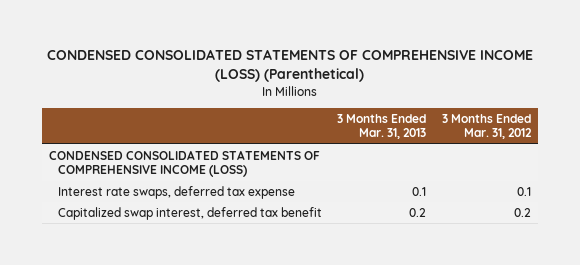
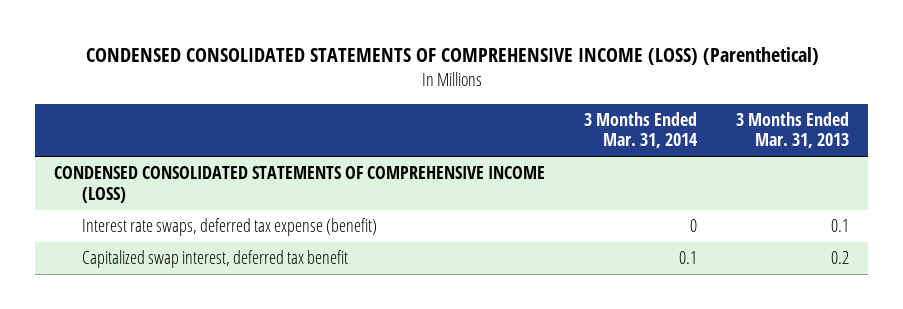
- | 3 Months Ended Mar. 31, 2013 | 3 Months Ended Mar. 31, 2012
+ | 3 Months Ended Mar. 31, 2014 | 3 Months Ended Mar. 31, 2013
- Interest rate swaps, deferred tax expense | 0.1 | 0.1
+ Interest rate swaps, deferred tax expense (benefit) | 0 | 0.1

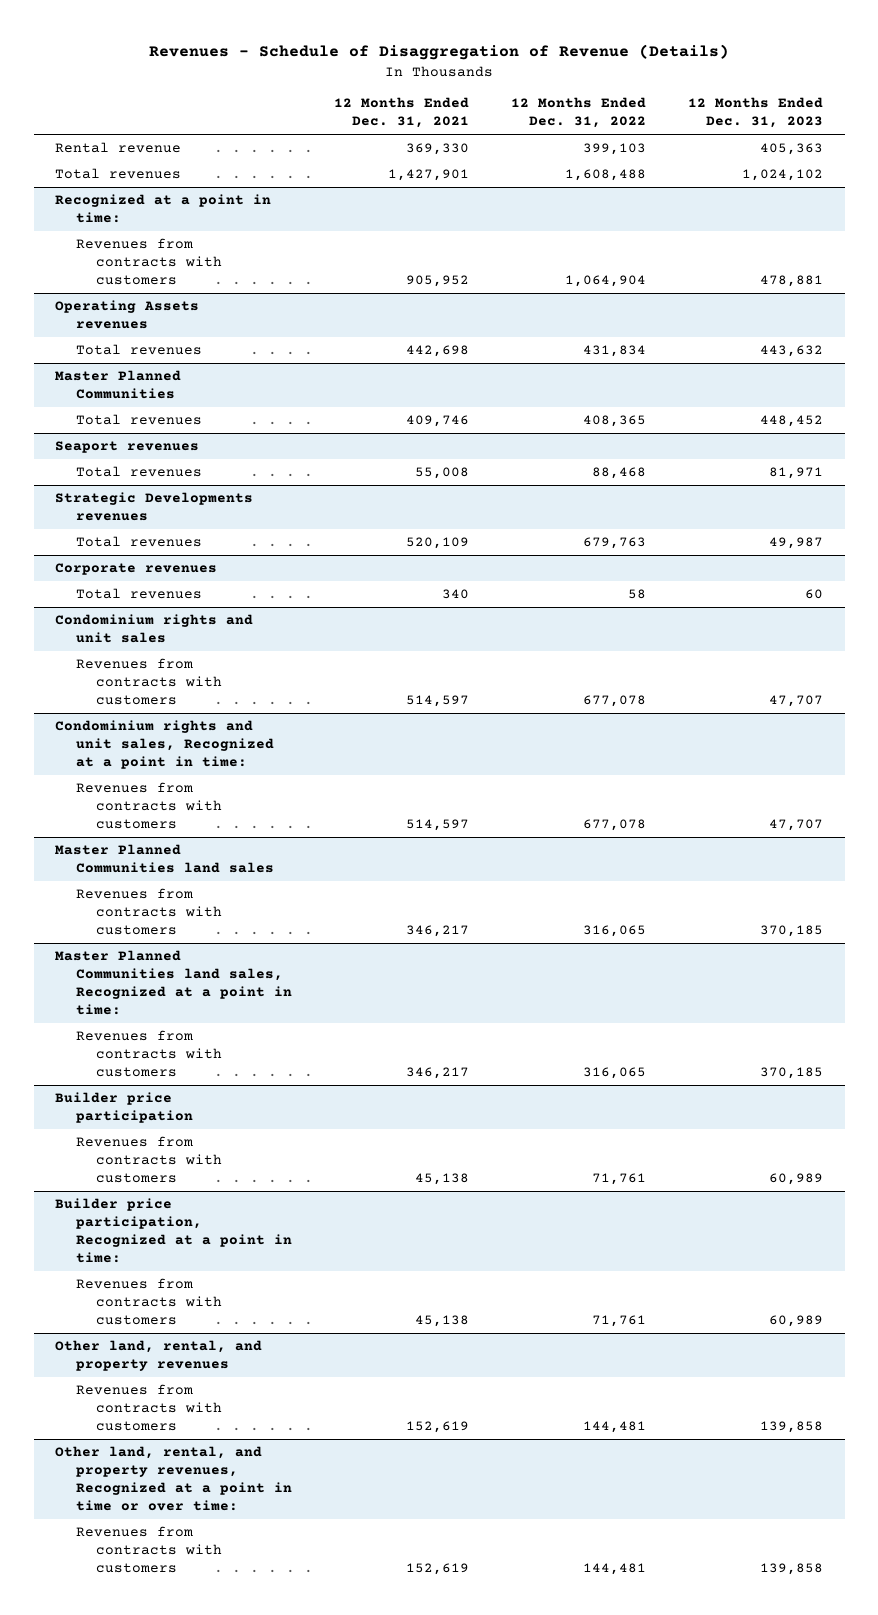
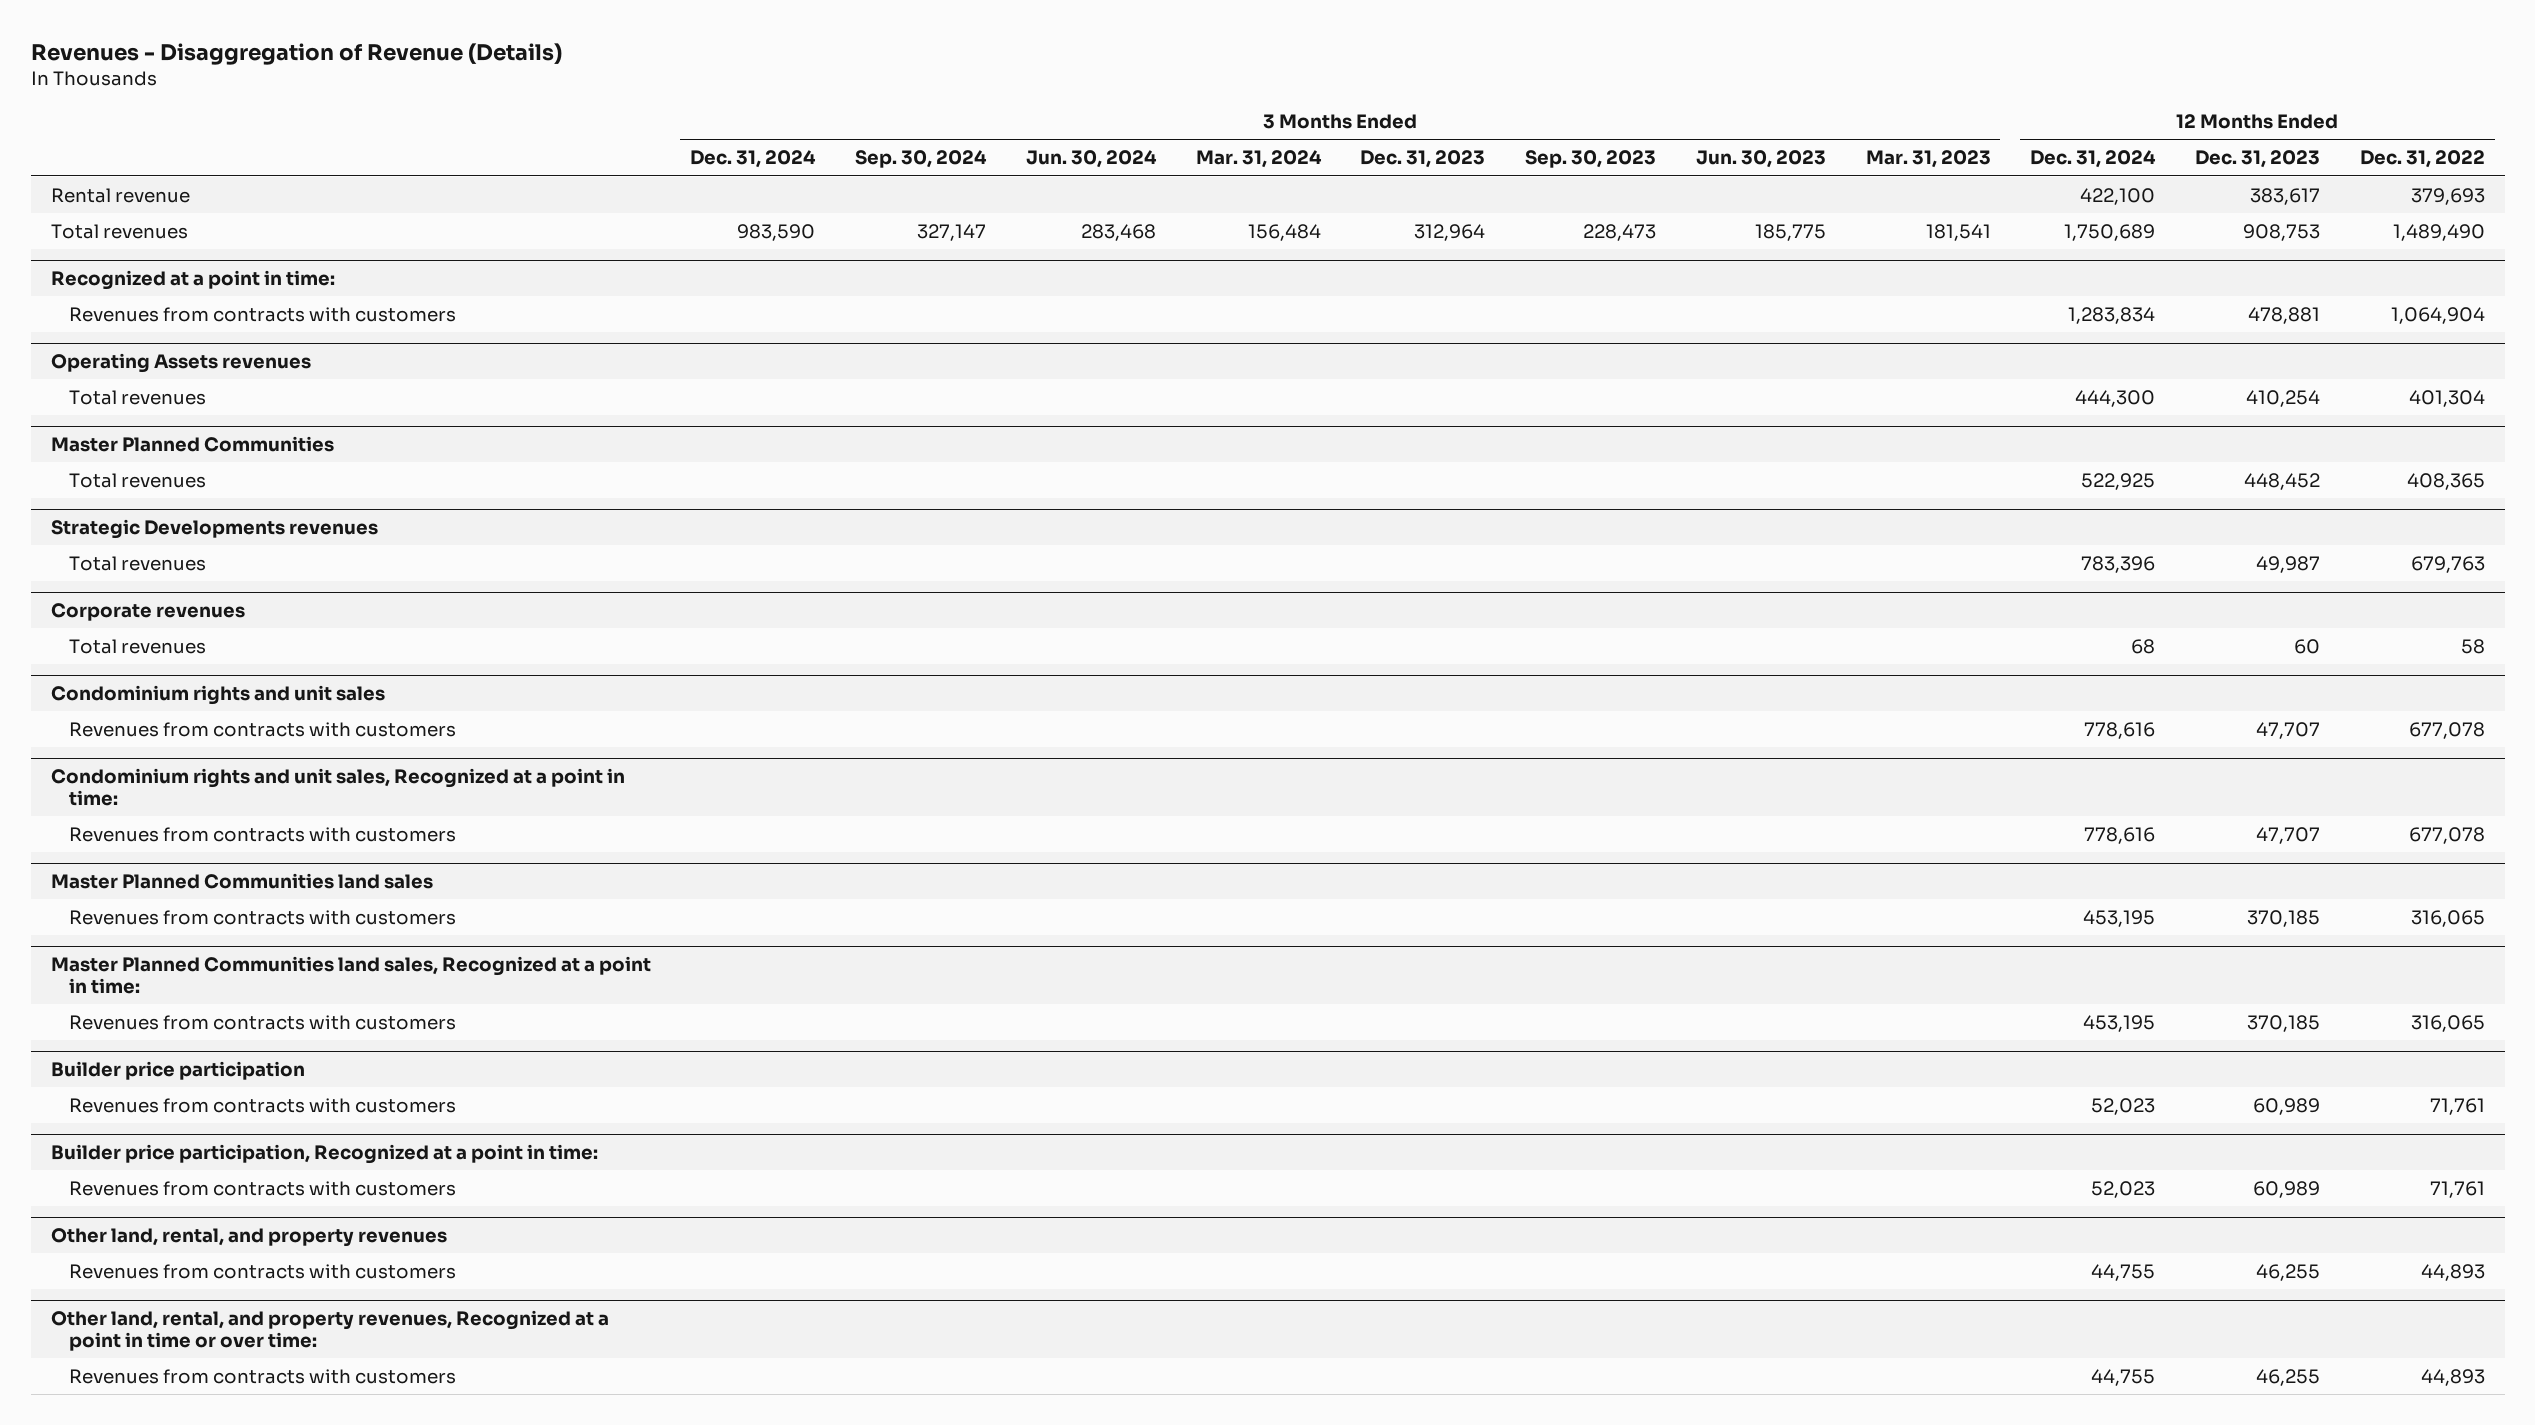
- Revenues - Schedule of Disaggregation of Revenue (Details)
+ Revenues - Disaggregation of Revenue (Details)
- | 12 Months Ended Dec. 31, 2021 | 12 Months Ended Dec. 31, 2022 | 12 Months Ended Dec. 31, 2023
+ | 3 Months Ended Dec. 31, 2024 | 3 Months Ended Sep. 30, 2024 | 3 Months Ended Jun. 30, 2024 | 3 Months Ended Mar. 31, 2024 | 3 Months Ended Dec. 31, 2023 | 3 Months Ended Sep. 30, 2023 | 3 Months Ended Jun. 30, 2023 | 3 Months Ended Mar. 31, 2023 | 12 Months Ended Dec. 31, 2024 | 12 Months Ended Dec. 31, 2023 | 12 Months Ended Dec. 31, 2022
- Rental revenue | 369,330 | 399,103 | 405,363
- Total revenues | 1,427,901 | 1,608,488 | 1,024,102
+ Rental revenue | | | | | | | | | 422,100 | 383,617 | 379,693
+ Total revenues | 983,590 | 327,147 | 283,468 | 156,484 | 312,964 | 228,473 | 185,775 | 181,541 | 1,750,689 | 908,753 | 1,489,490
@ Operating Assets revenues
- Total revenues | 442,698 | 431,834 | 443,632
+ Total revenues | | | | | | | | | 444,300 | 410,254 | 401,304
- Seaport revenues
- Total revenues | 55,008 | 88,468 | 81,971
@ Other land, rental, and property revenues
- Revenues from contracts with customers | 152,619 | 144,481 | 139,858
+ Revenues from contracts with customers | | | | | | | | | 44,755 | 46,255 | 44,893
@ Other land, rental, and property revenues, Recognized at a point in time or over time:
- Revenues from contracts with customers | 152,619 | 144,481 | 139,858
+ Revenues from contracts with customers | | | | | | | | | 44,755 | 46,255 | 44,893

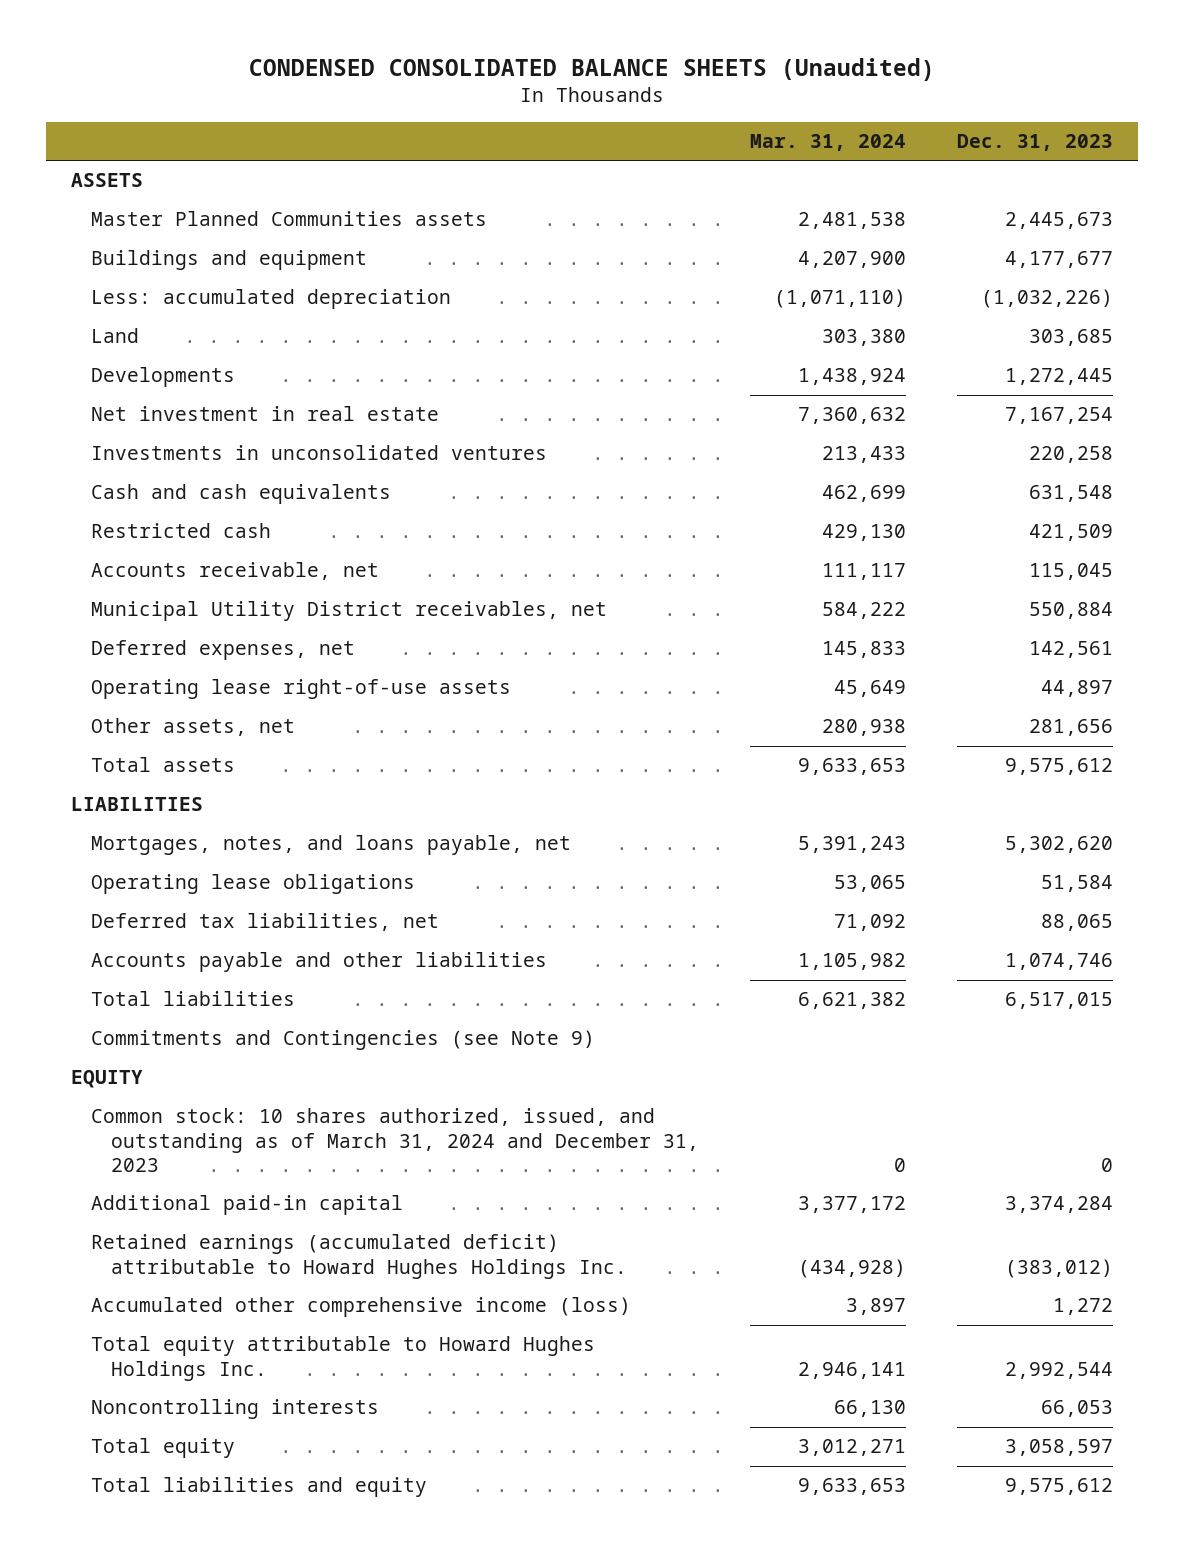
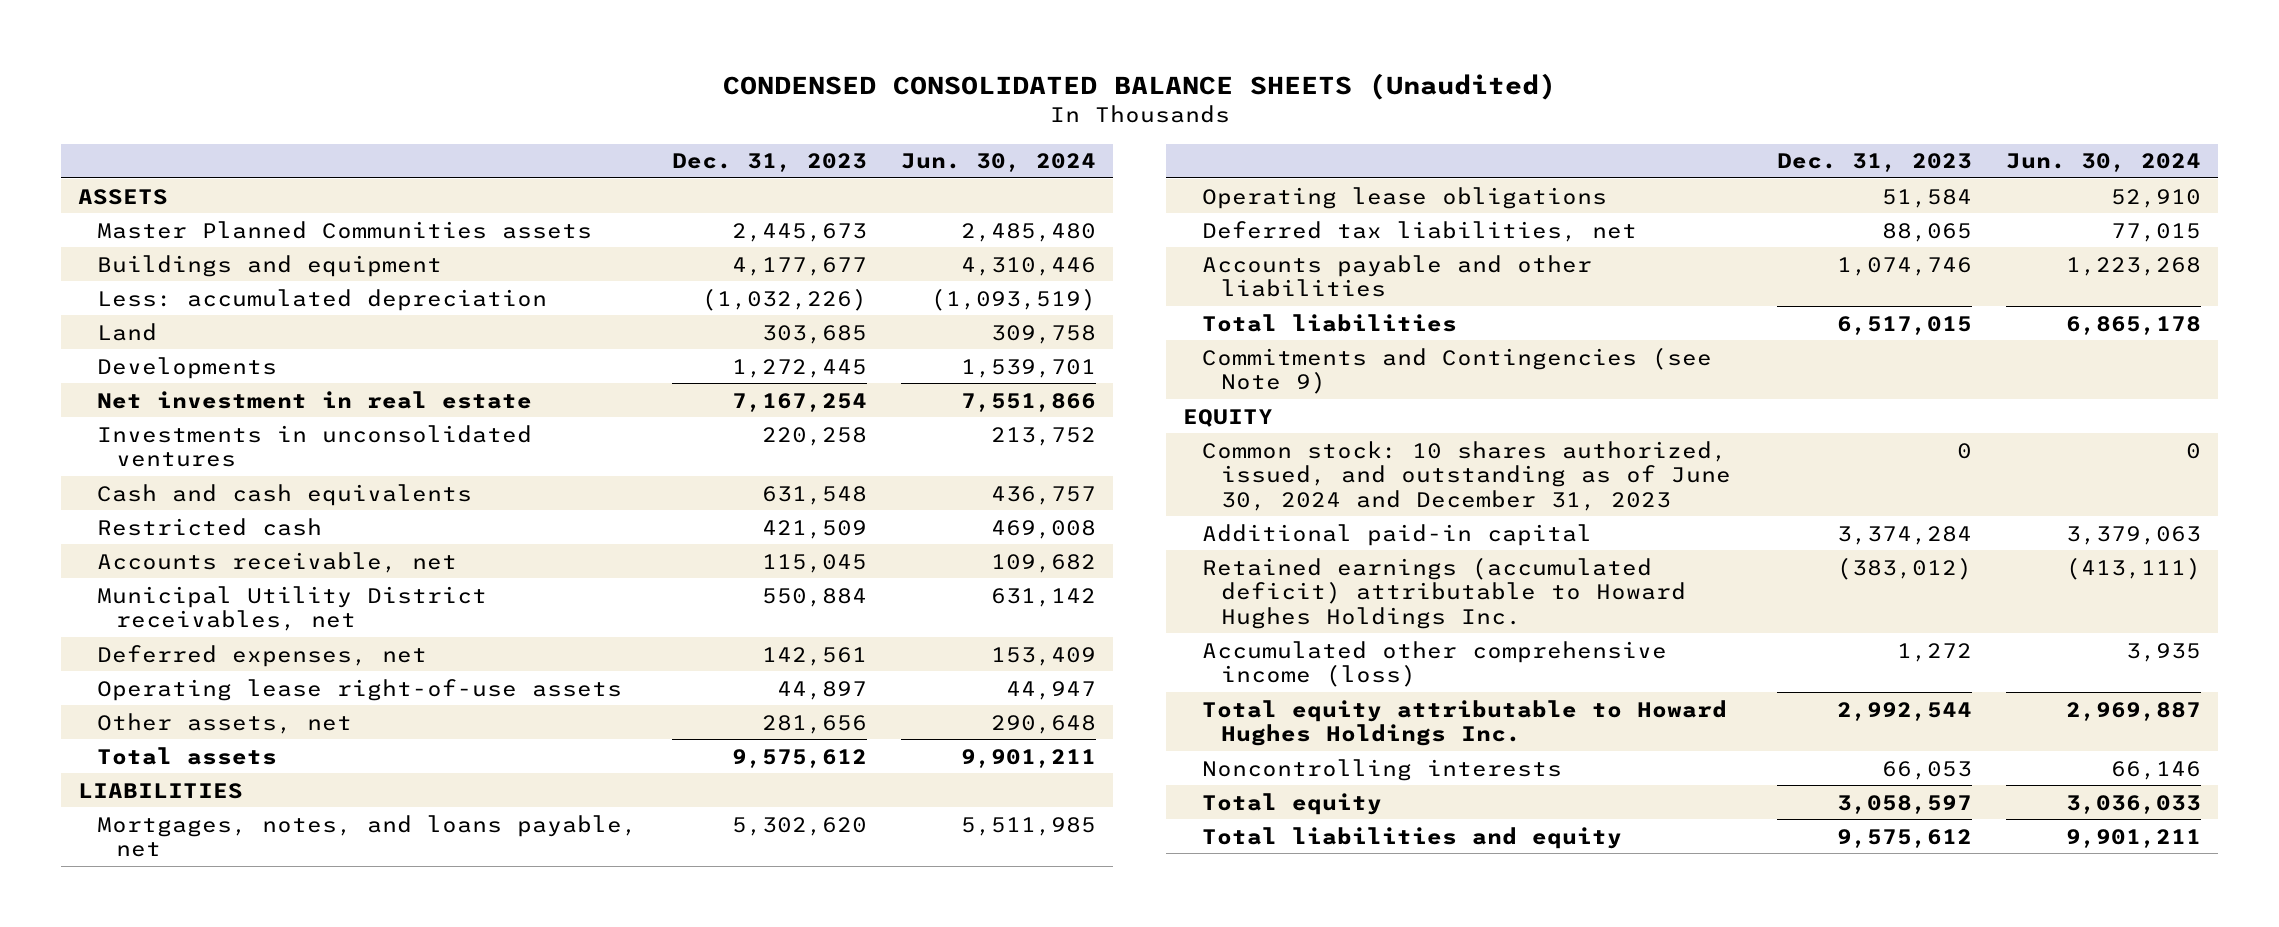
- | Mar. 31, 2024 | Dec. 31, 2023
+ | Dec. 31, 2023 | Jun. 30, 2024
- Common stock: 10 shares authorized, issued, and outstanding as of March 31, 2024 and December 31, 2023 | 0 | 0
+ Common stock: 10 shares authorized, issued, and outstanding as of June 30, 2024 and December 31, 2023 | 0 | 0

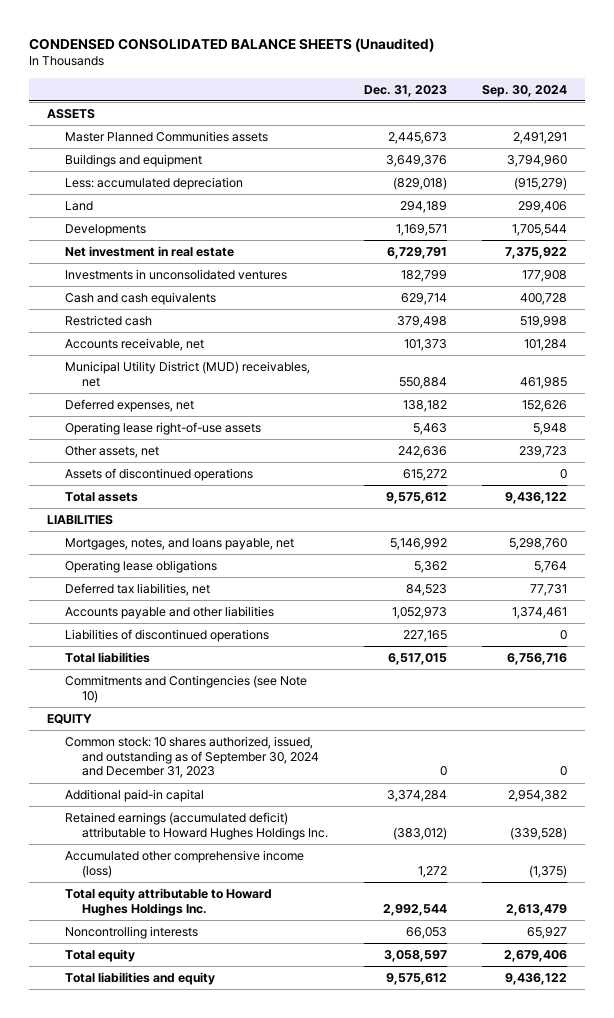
- | Dec. 31, 2023 | Jun. 30, 2024
+ | Dec. 31, 2023 | Sep. 30, 2024
- Buildings and equipment | 4,177,677 | 4,310,446
- Less: accumulated depreciation | (1,032,226) | (1,093,519)
- Land | 303,685 | 309,758
- Developments | 1,272,445 | 1,539,701
- Net investment in real estate | 7,167,254 | 7,551,866
- Investments in unconsolidated ventures | 220,258 | 213,752
- Cash and cash equivalents | 631,548 | 436,757
- Restricted cash | 421,509 | 469,008
- Accounts receivable, net | 115,045 | 109,682
- Municipal Utility District receivables, net | 550,884 | 631,142
- Deferred expenses, net | 142,561 | 153,409
- Operating lease right-of-use assets | 44,897 | 44,947
- Other assets, net | 281,656 | 290,648
+ Buildings and equipment | 3,649,376 | 3,794,960
+ Less: accumulated depreciation | (829,018) | (915,279)
+ Land | 294,189 | 299,406
+ Developments | 1,169,571 | 1,705,544
+ Net investment in real estate | 6,729,791 | 7,375,922
+ Investments in unconsolidated ventures | 182,799 | 177,908
+ Cash and cash equivalents | 629,714 | 400,728
+ Restricted cash | 379,498 | 519,998
+ Accounts receivable, net | 101,373 | 101,284
+ Municipal Utility District (MUD) receivables, net | 550,884 | 461,985
+ Deferred expenses, net | 138,182 | 152,626
+ Operating lease right-of-use assets | 5,463 | 5,948
+ Other assets, net | 242,636 | 239,723
+ Assets of discontinued operations | 615,272 | 0
- Mortgages, notes, and loans payable, net | 5,302,620 | 5,511,985
- Operating lease obligations | 51,584 | 52,910
- Deferred tax liabilities, net | 88,065 | 77,015
- Accounts payable and other liabilities | 1,074,746 | 1,223,268
+ Mortgages, notes, and loans payable, net | 5,146,992 | 5,298,760
+ Operating lease obligations | 5,362 | 5,764
+ Deferred tax liabilities, net | 84,523 | 77,731
+ Accounts payable and other liabilities | 1,052,973 | 1,374,461
+ Liabilities of discontinued operations | 227,165 | 0
- Commitments and Contingencies (see Note 9)
+ Commitments and Contingencies (see Note 10)
- Common stock: 10 shares authorized, issued, and outstanding as of June 30, 2024 and December 31, 2023 | 0 | 0
+ Common stock: 10 shares authorized, issued, and outstanding as of September 30, 2024 and December 31, 2023 | 0 | 0

